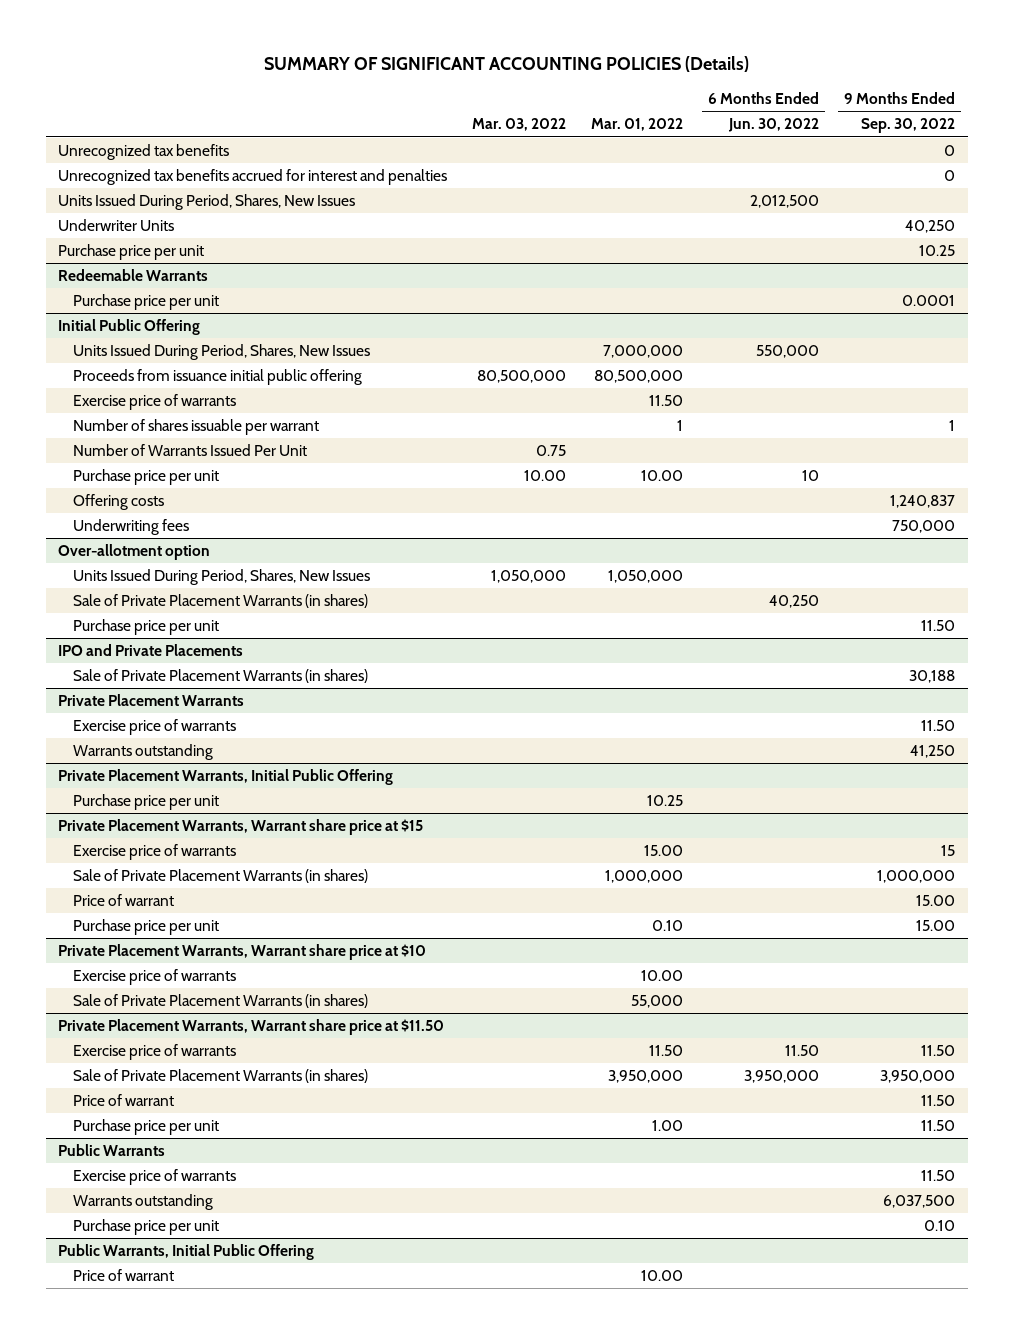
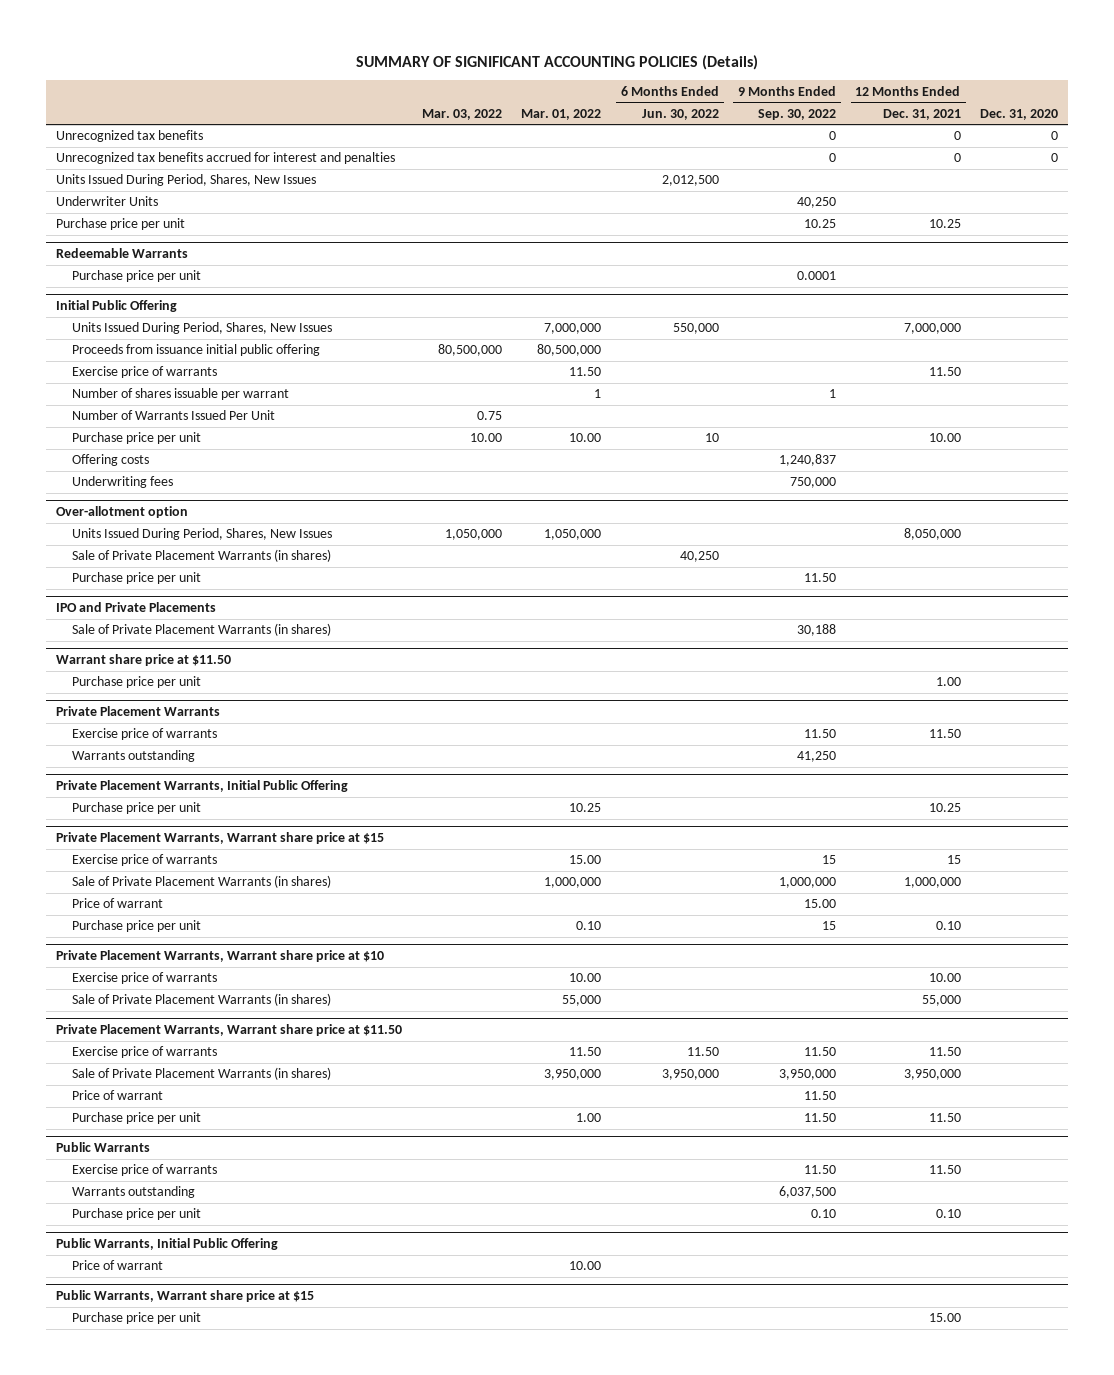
- | Mar. 03, 2022 | Mar. 01, 2022 | 6 Months Ended Jun. 30, 2022 | 9 Months Ended Sep. 30, 2022
+ | Mar. 03, 2022 | Mar. 01, 2022 | 6 Months Ended Jun. 30, 2022 | 9 Months Ended Sep. 30, 2022 | 12 Months Ended Dec. 31, 2021 | Dec. 31, 2020
+ Warrant share price at $11.50
+ Purchase price per unit | | | | | 1.00 |
@ Private Placement Warrants, Warrant share price at $15
- Purchase price per unit | | 0.10 | | 15.00
+ Purchase price per unit | | 0.10 | | 15 | 0.10 |
+ Public Warrants, Warrant share price at $15
+ Purchase price per unit | | | | | 15.00 |

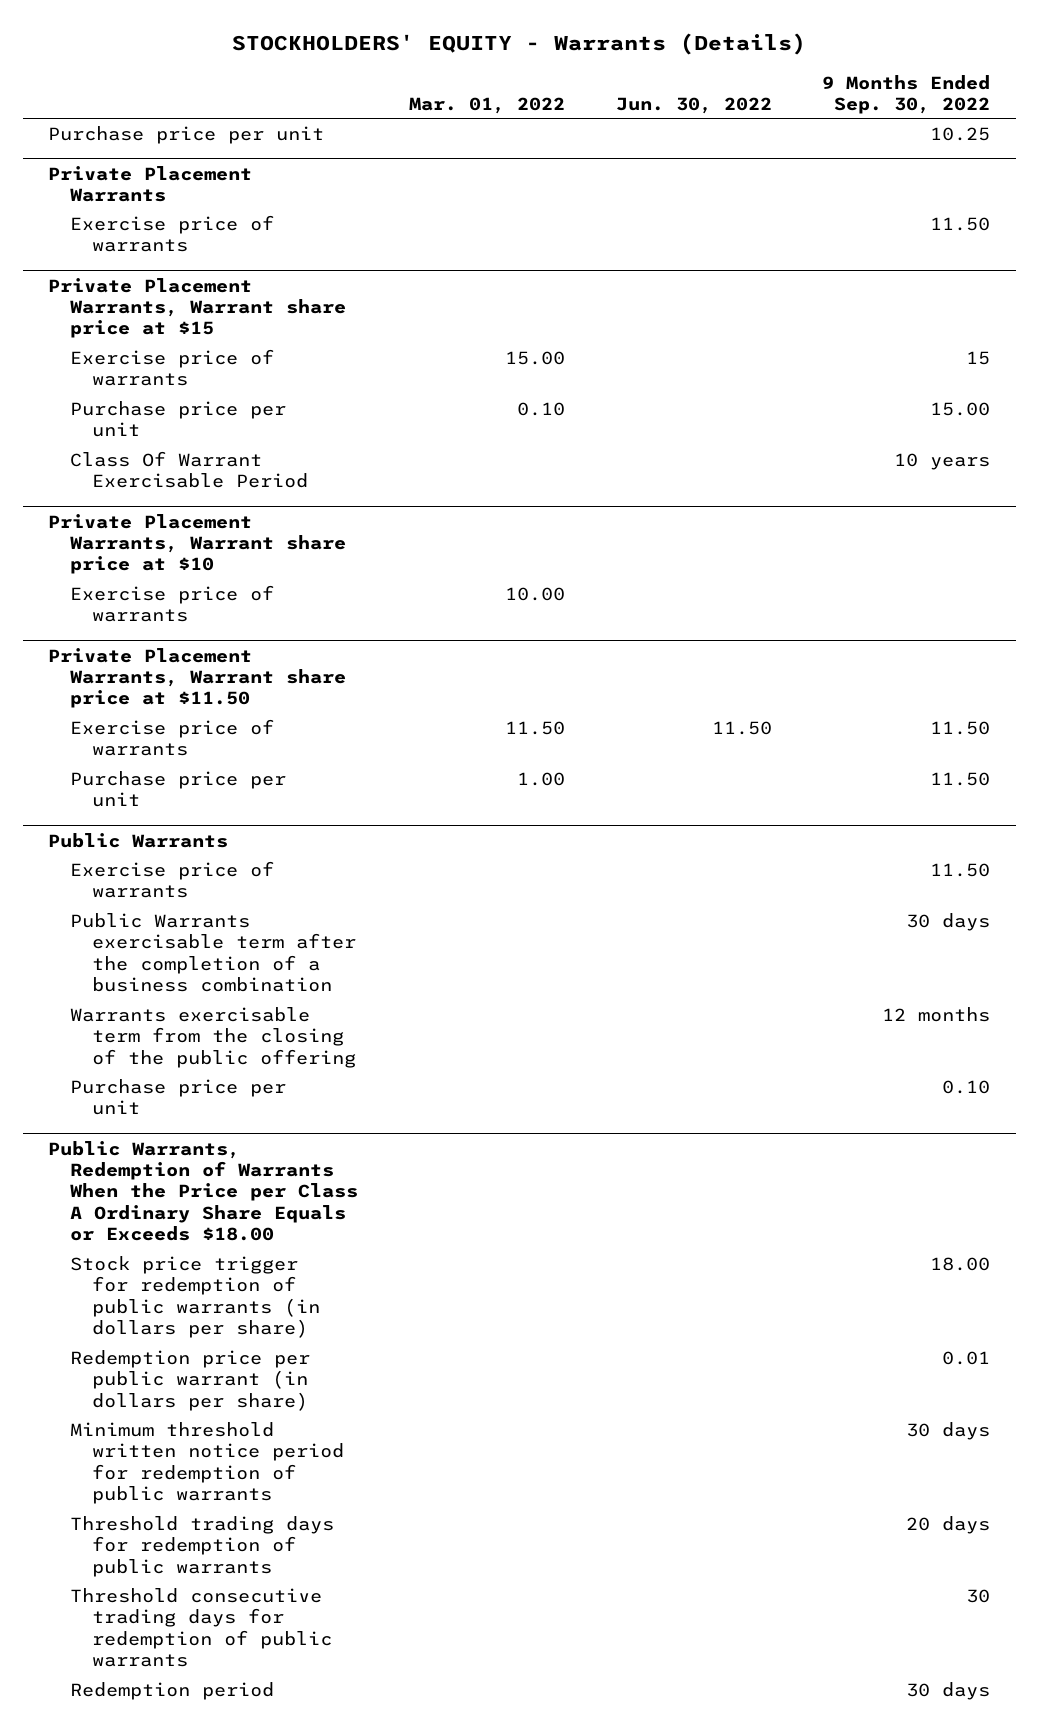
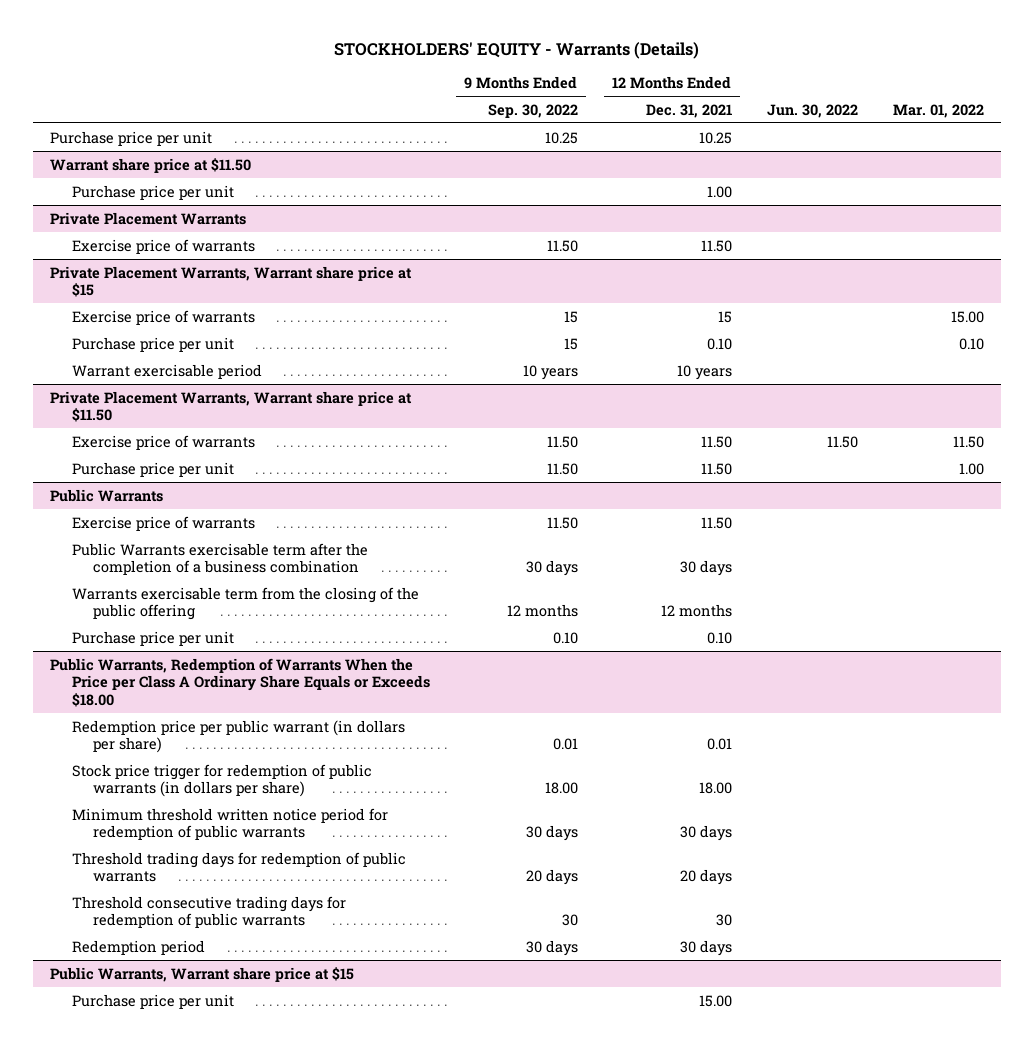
- | Mar. 01, 2022 | Jun. 30, 2022 | 9 Months Ended Sep. 30, 2022
+ | 9 Months Ended Sep. 30, 2022 | 12 Months Ended Dec. 31, 2021 | Jun. 30, 2022 | Mar. 01, 2022
+ Warrant share price at $11.50
+ Purchase price per unit | | 1.00 | |
@ Private Placement Warrants, Warrant share price at $15
- Purchase price per unit | 0.10 | | 15.00
- Class Of Warrant Exercisable Period | | | 10 years
- Private Placement Warrants, Warrant share price at $10
- Exercise price of warrants | 10.00 | |
@ Private Placement Warrants, Warrant share price at $15
+ Purchase price per unit | 15 | 0.10 | | 0.10
+ Warrant exercisable period | 10 years | 10 years | |
@ Public Warrants, Redemption of Warrants When the Price per Class A Ordinary Share Equals or Exceeds $18.00
moved down: Stock price trigger for redemption of public warrants (in dollars per share) | 18.00 | 18.00 | |
+ Public Warrants, Warrant share price at $15
+ Purchase price per unit | | 15.00 | |

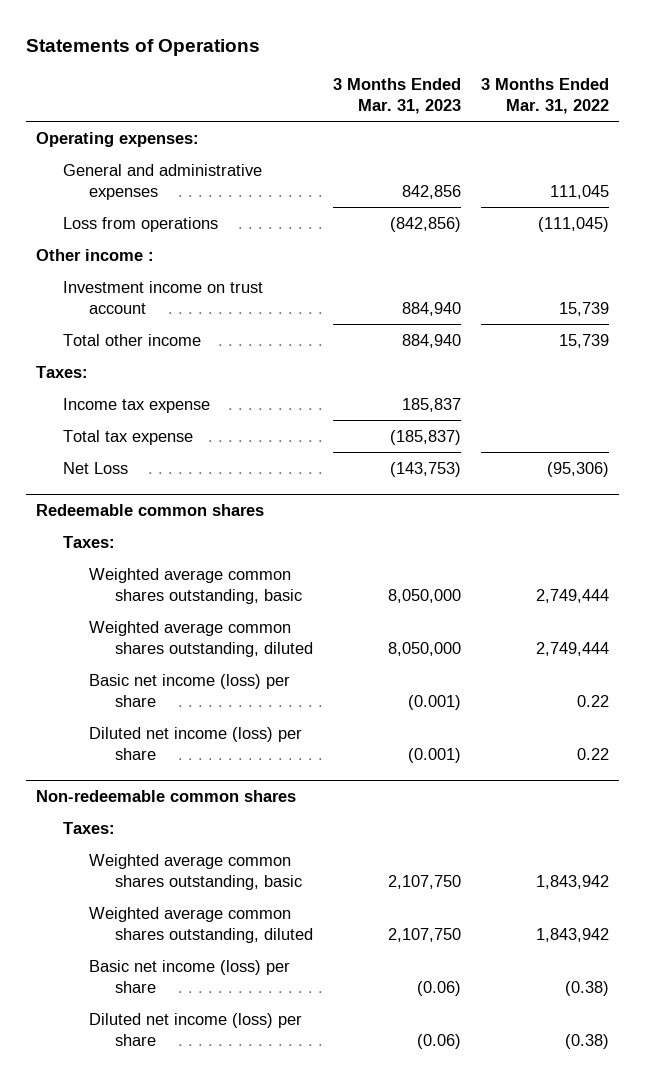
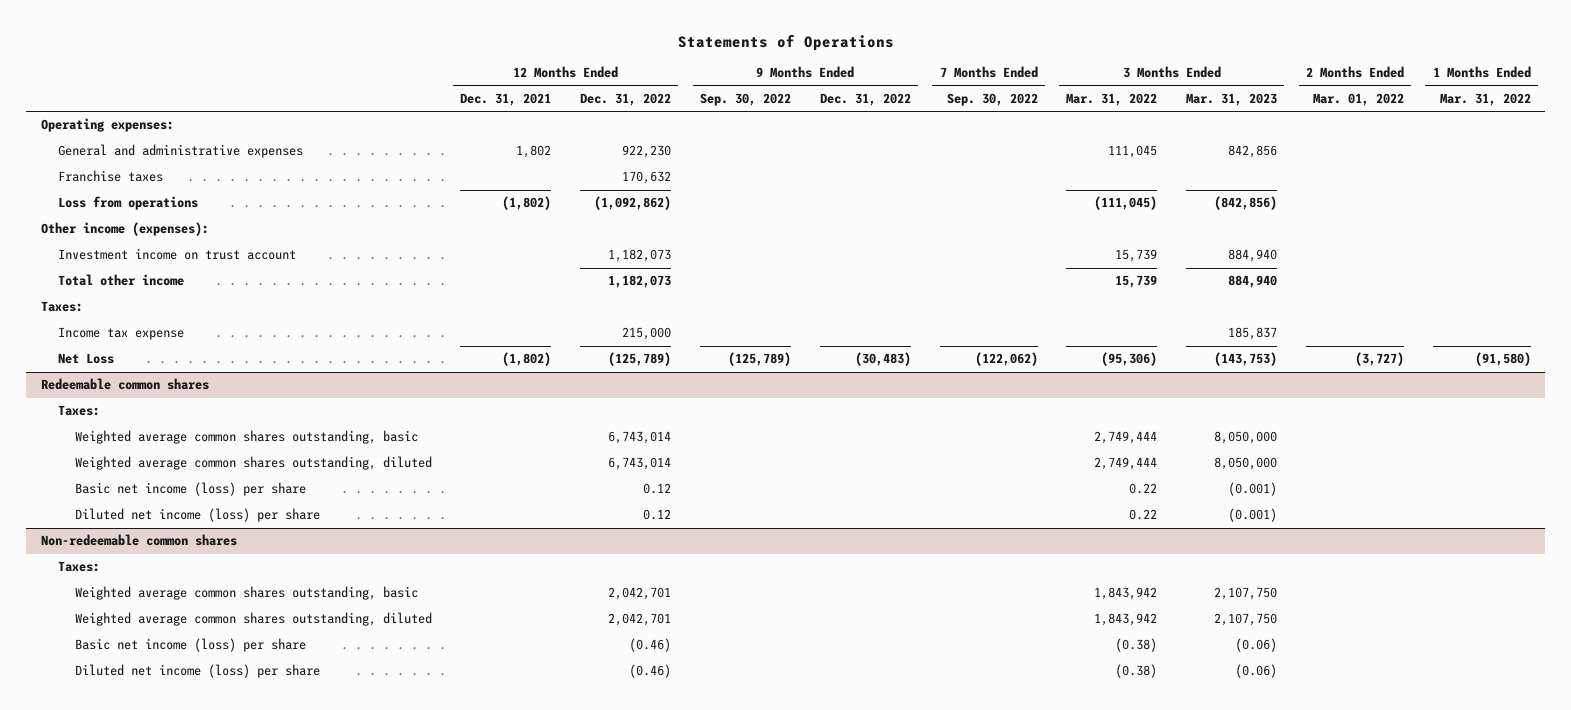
- | 3 Months Ended Mar. 31, 2023 | 3 Months Ended Mar. 31, 2022
+ | 12 Months Ended Dec. 31, 2021 | 12 Months Ended Dec. 31, 2022 | 9 Months Ended Sep. 30, 2022 | 9 Months Ended Dec. 31, 2022 | 7 Months Ended Sep. 30, 2022 | 3 Months Ended Mar. 31, 2022 | 3 Months Ended Mar. 31, 2023 | 2 Months Ended Mar. 01, 2022 | 1 Months Ended Mar. 31, 2022
+ Franchise taxes | | 170,632 | | | | | | |
- Other income :
+ Other income (expenses):
- Total tax expense | (185,837) |

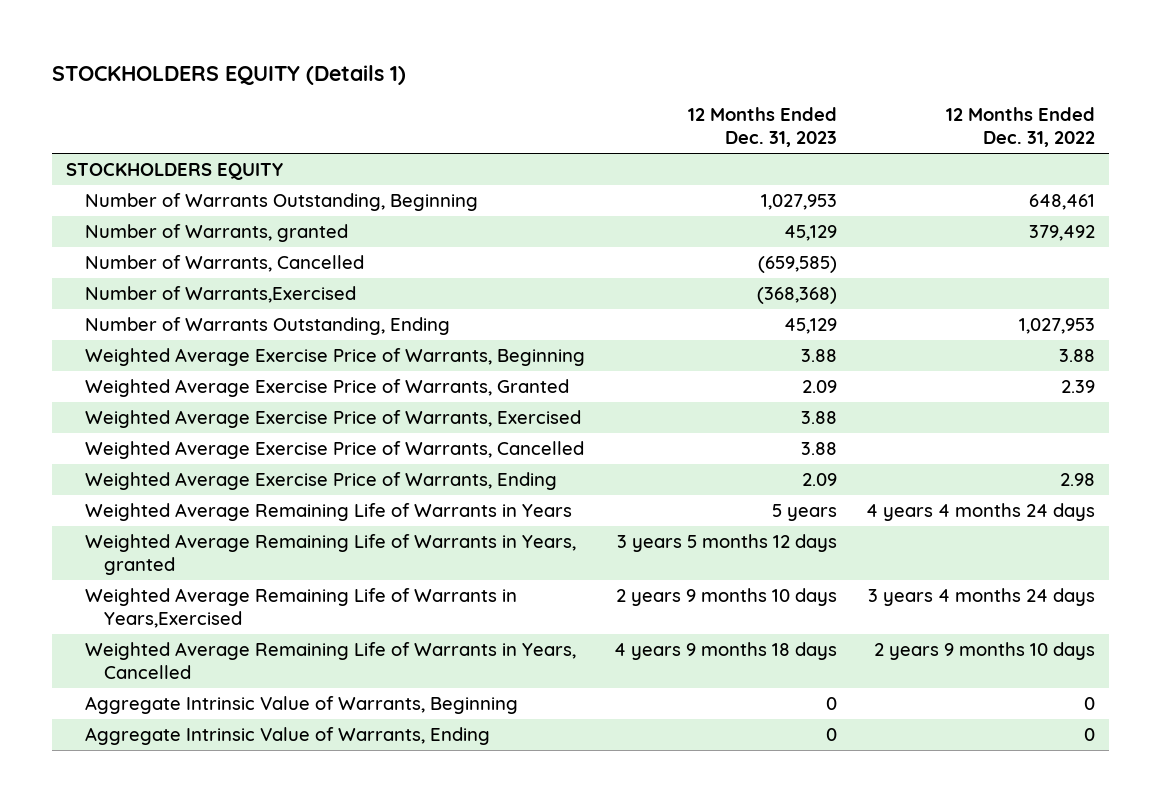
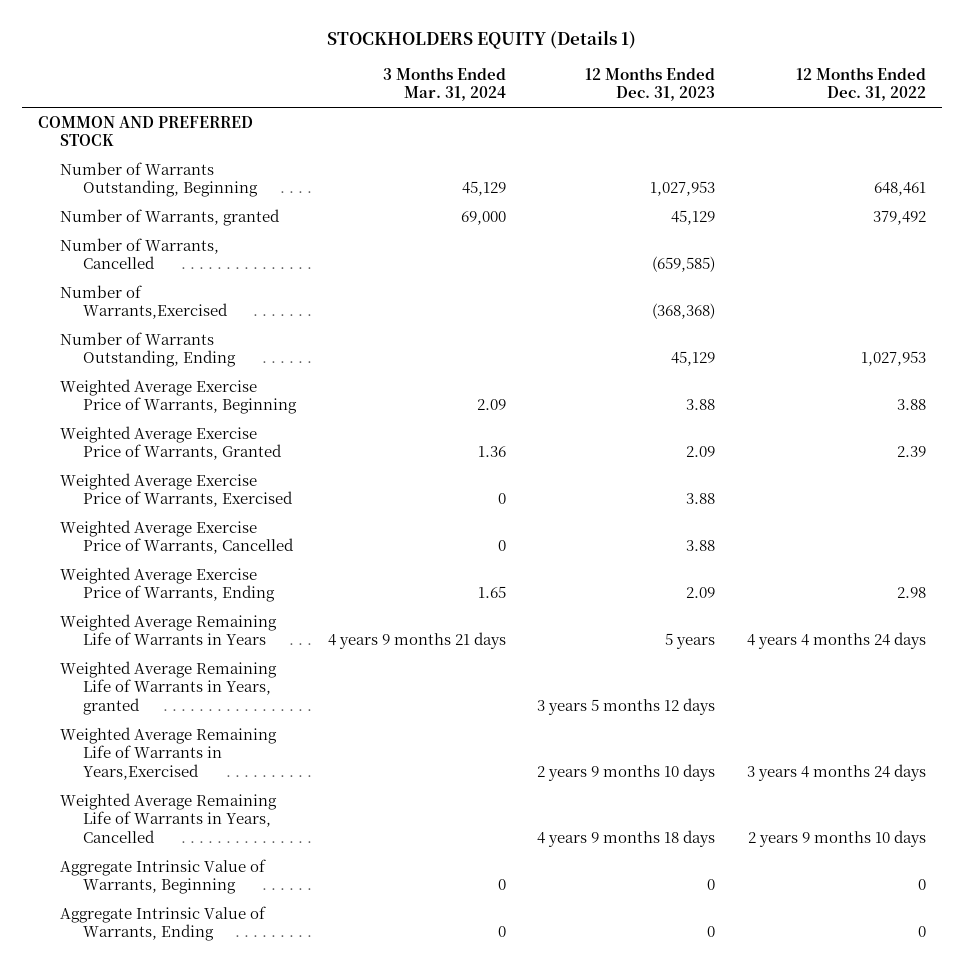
- | 12 Months Ended Dec. 31, 2023 | 12 Months Ended Dec. 31, 2022
+ | 3 Months Ended Mar. 31, 2024 | 12 Months Ended Dec. 31, 2023 | 12 Months Ended Dec. 31, 2022
- STOCKHOLDERS EQUITY
+ COMMON AND PREFERRED STOCK

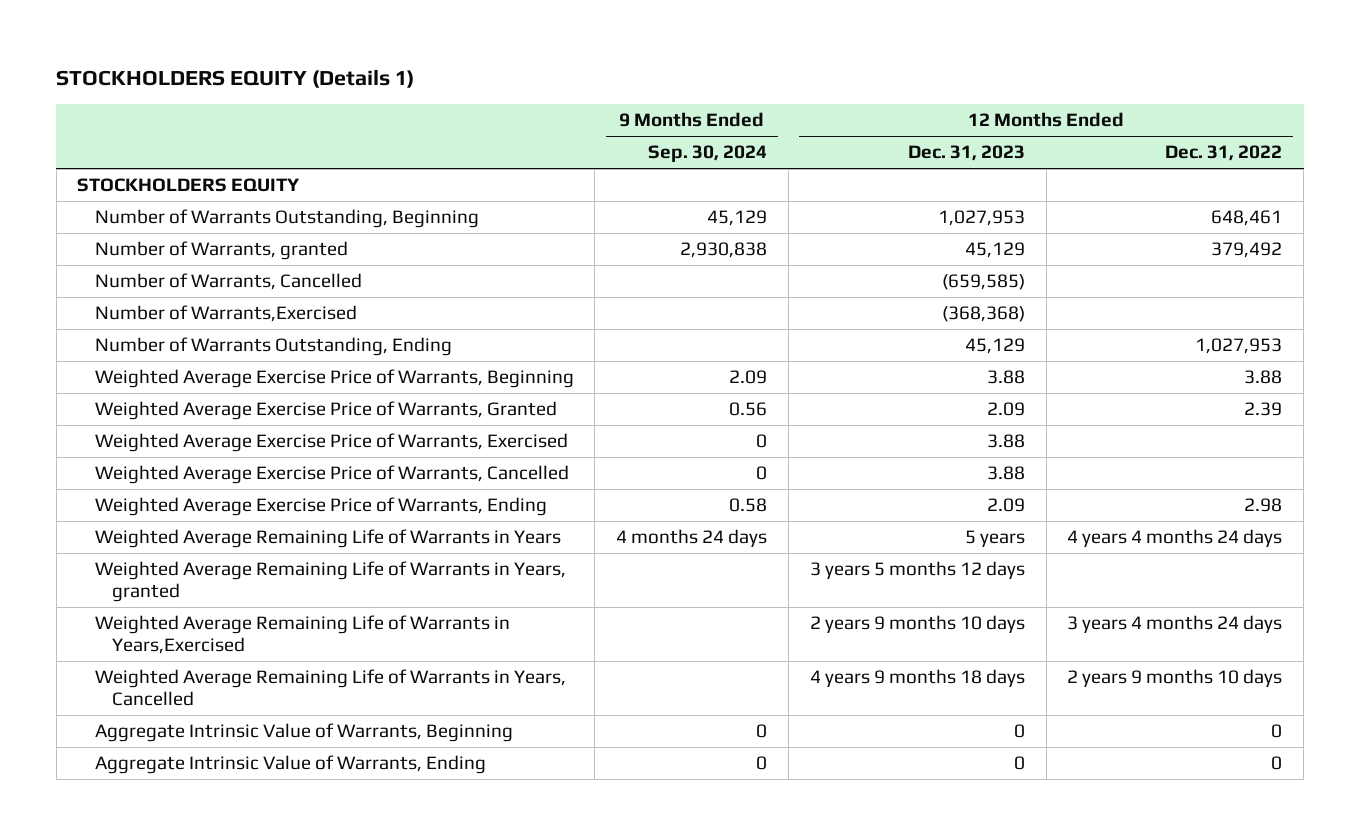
- | 3 Months Ended Mar. 31, 2024 | 12 Months Ended Dec. 31, 2023 | 12 Months Ended Dec. 31, 2022
+ | 9 Months Ended Sep. 30, 2024 | 12 Months Ended Dec. 31, 2023 | 12 Months Ended Dec. 31, 2022
- COMMON AND PREFERRED STOCK
+ STOCKHOLDERS EQUITY

